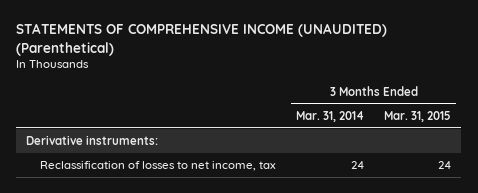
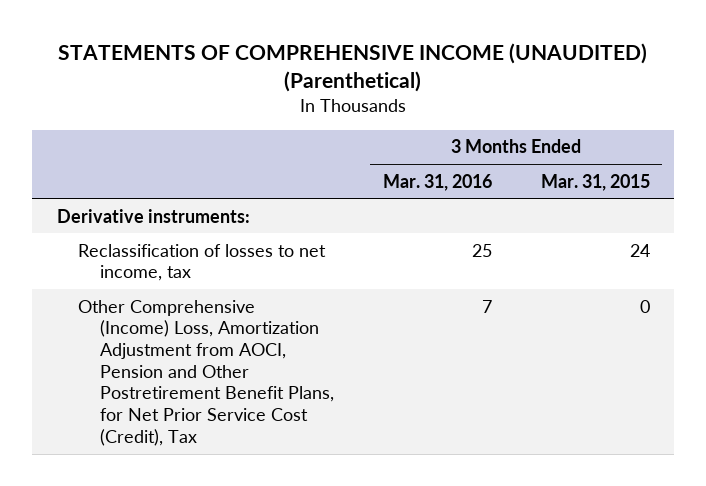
- | 3 Months Ended Mar. 31, 2014 | 3 Months Ended Mar. 31, 2015
+ | 3 Months Ended Mar. 31, 2016 | 3 Months Ended Mar. 31, 2015
+ Other Comprehensive (Income) Loss, Amortization Adjustment from AOCI, Pension and Other Postretirement Benefit Plans, for Net Prior Service Cost (Credit), Tax | 7 | 0

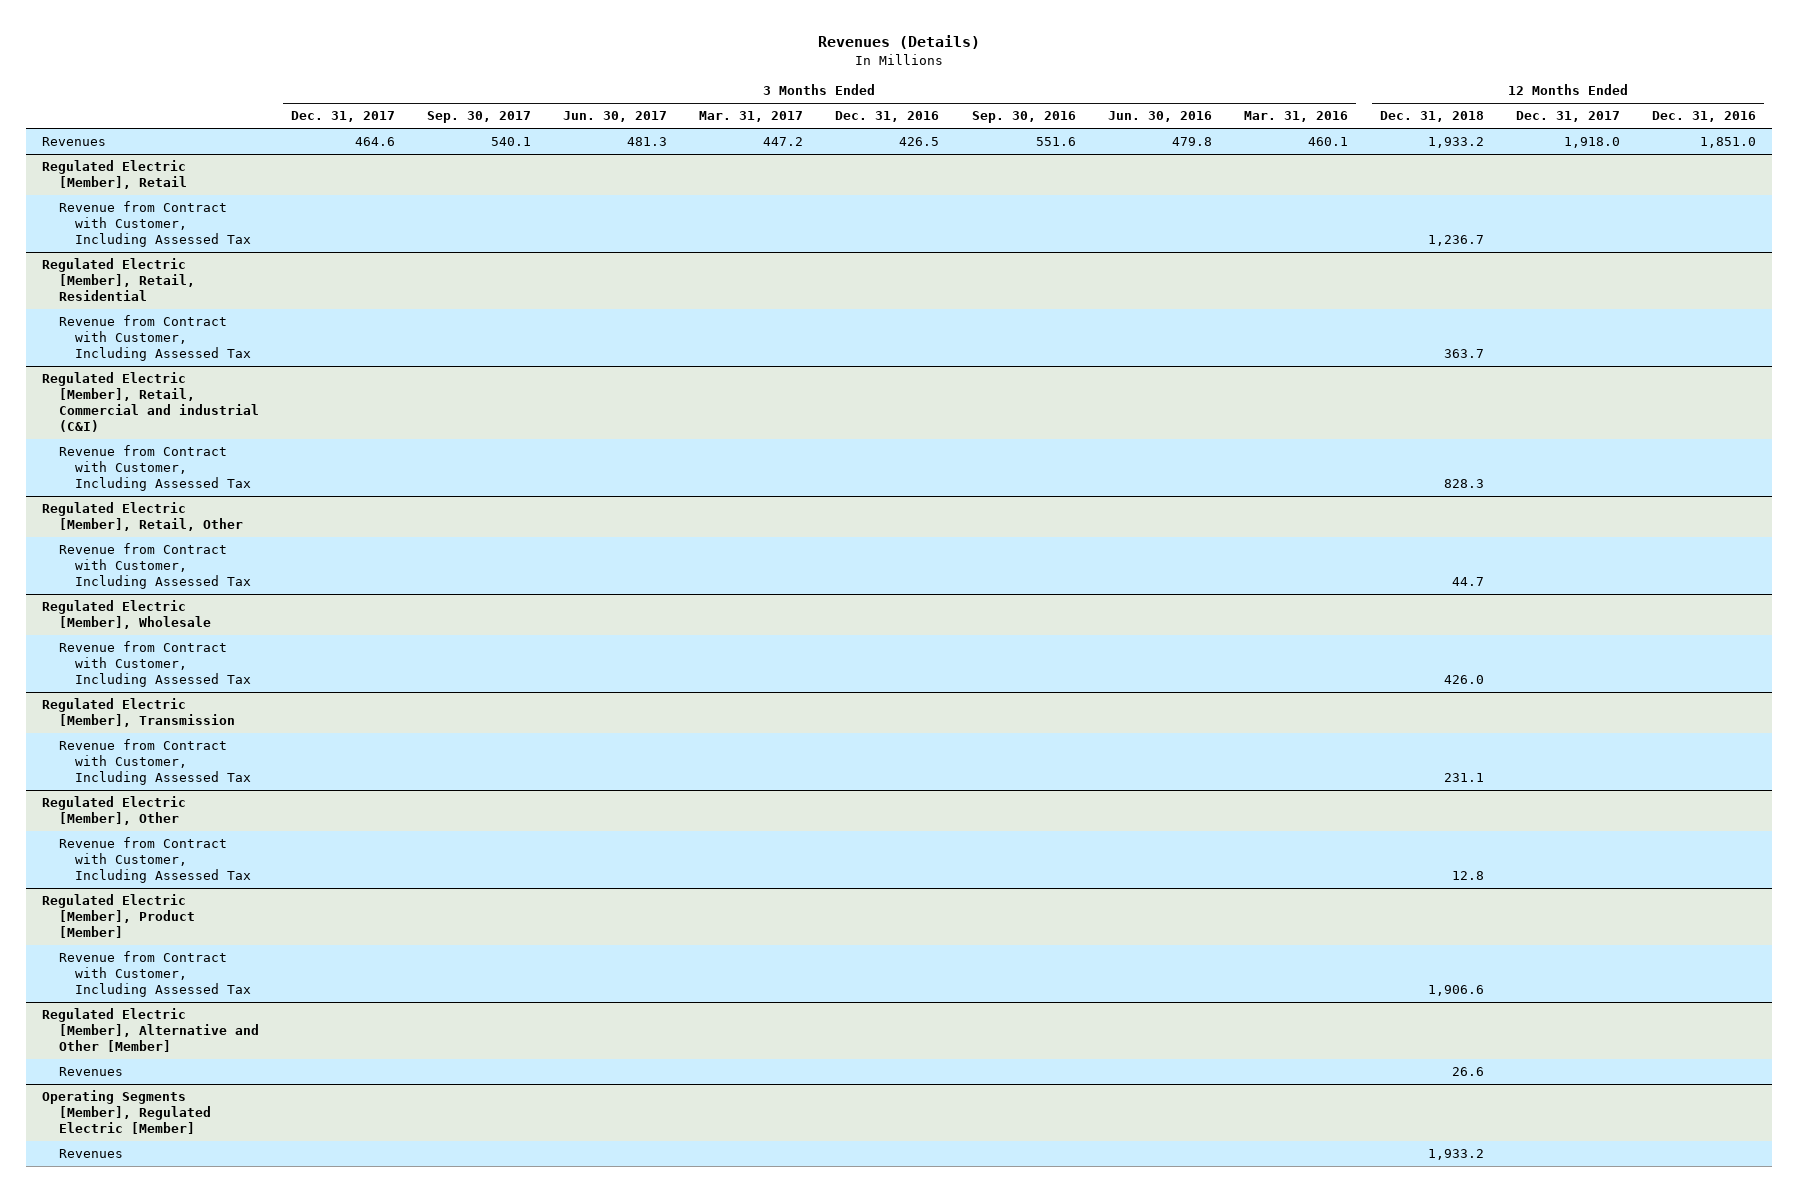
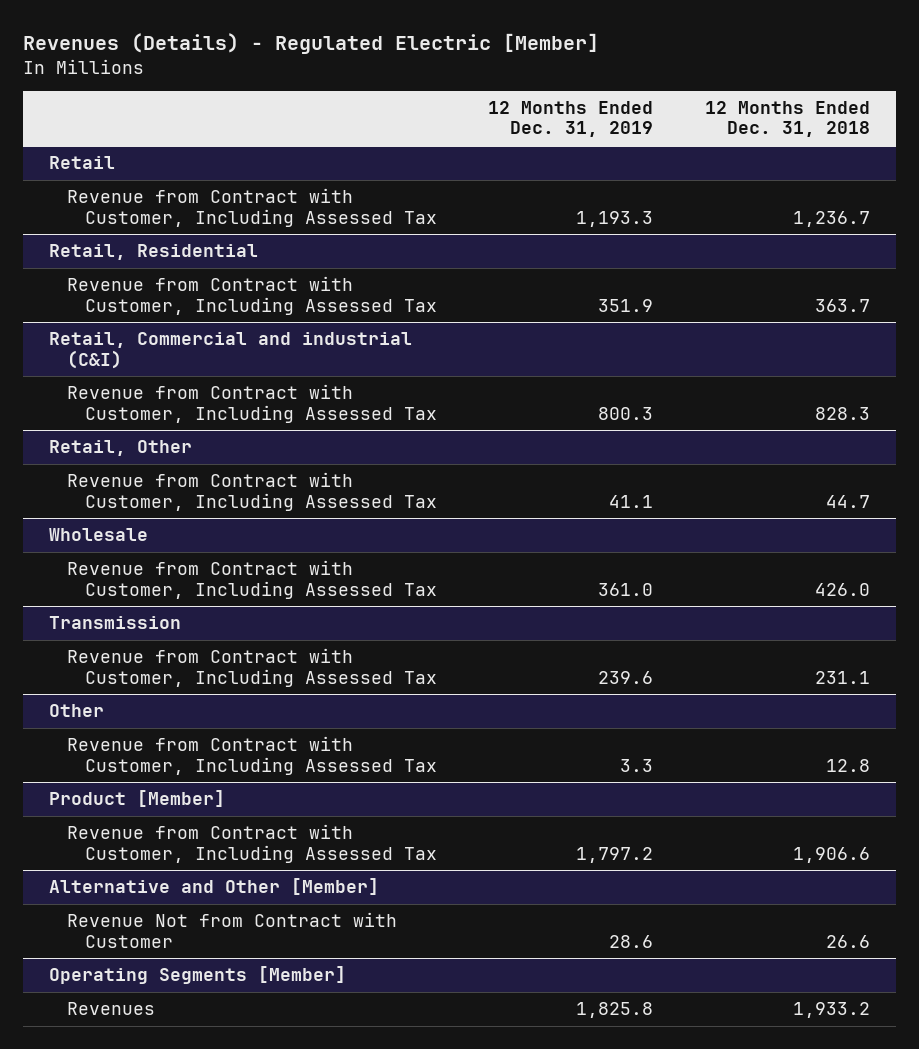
- Revenues (Details)
+ Revenues (Details) - Regulated Electric [Member]
- | 3 Months Ended Dec. 31, 2017 | 3 Months Ended Sep. 30, 2017 | 3 Months Ended Jun. 30, 2017 | 3 Months Ended Mar. 31, 2017 | 3 Months Ended Dec. 31, 2016 | 3 Months Ended Sep. 30, 2016 | 3 Months Ended Jun. 30, 2016 | 3 Months Ended Mar. 31, 2016 | 12 Months Ended Dec. 31, 2018 | 12 Months Ended Dec. 31, 2017 | 12 Months Ended Dec. 31, 2016
+ | 12 Months Ended Dec. 31, 2019 | 12 Months Ended Dec. 31, 2018
- Revenues | 464.6 | 540.1 | 481.3 | 447.2 | 426.5 | 551.6 | 479.8 | 460.1 | 1,933.2 | 1,918.0 | 1,851.0
- Regulated Electric [Member], Retail
+ Retail
- Regulated Electric [Member], Retail, Residential
+ Retail, Residential
- Regulated Electric [Member], Retail, Commercial and industrial (C&I)
+ Retail, Commercial and industrial (C&I)
- Regulated Electric [Member], Retail, Other
+ Retail, Other
- Regulated Electric [Member], Wholesale
+ Wholesale
- Regulated Electric [Member], Transmission
+ Transmission
- Regulated Electric [Member], Other
+ Other
- Regulated Electric [Member], Product [Member]
+ Product [Member]
- Regulated Electric [Member], Alternative and Other [Member]
- Revenues | | | | | | | | | 26.6 | |
- Operating Segments [Member], Regulated Electric [Member]
+ Alternative and Other [Member]
+ Revenue Not from Contract with Customer | 28.6 | 26.6
+ Operating Segments [Member]

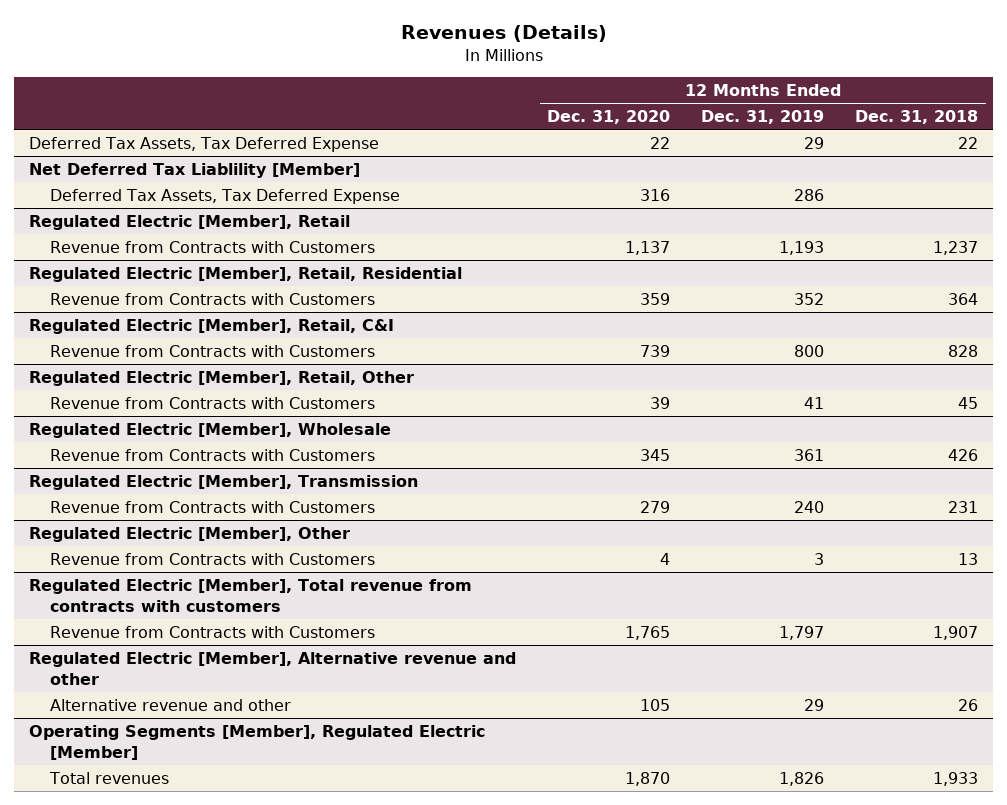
- Revenues (Details) - Regulated Electric [Member]
+ Revenues (Details)
- | 12 Months Ended Dec. 31, 2019 | 12 Months Ended Dec. 31, 2018
+ | 12 Months Ended Dec. 31, 2020 | 12 Months Ended Dec. 31, 2019 | 12 Months Ended Dec. 31, 2018
- Retail
- Revenue from Contract with Customer, Including Assessed Tax | 1,193.3 | 1,236.7
- Retail, Residential
- Revenue from Contract with Customer, Including Assessed Tax | 351.9 | 363.7
- Retail, Commercial and industrial (C&I)
- Revenue from Contract with Customer, Including Assessed Tax | 800.3 | 828.3
- Retail, Other
- Revenue from Contract with Customer, Including Assessed Tax | 41.1 | 44.7
- Wholesale
- Revenue from Contract with Customer, Including Assessed Tax | 361.0 | 426.0
- Transmission
- Revenue from Contract with Customer, Including Assessed Tax | 239.6 | 231.1
- Other
- Revenue from Contract with Customer, Including Assessed Tax | 3.3 | 12.8
- Product [Member]
- Revenue from Contract with Customer, Including Assessed Tax | 1,797.2 | 1,906.6
- Alternative and Other [Member]
- Revenue Not from Contract with Customer | 28.6 | 26.6
- Operating Segments [Member]
- Revenues | 1,825.8 | 1,933.2
+ Deferred Tax Assets, Tax Deferred Expense | 22 | 29 | 22
+ Net Deferred Tax Liablility [Member]
+ Deferred Tax Assets, Tax Deferred Expense | 316 | 286 |
+ Regulated Electric [Member], Retail
+ Revenue from Contracts with Customers | 1,137 | 1,193 | 1,237
+ Regulated Electric [Member], Retail, Residential
+ Revenue from Contracts with Customers | 359 | 352 | 364
+ Regulated Electric [Member], Retail, C&I
+ Revenue from Contracts with Customers | 739 | 800 | 828
+ Regulated Electric [Member], Retail, Other
+ Revenue from Contracts with Customers | 39 | 41 | 45
+ Regulated Electric [Member], Wholesale
+ Revenue from Contracts with Customers | 345 | 361 | 426
+ Regulated Electric [Member], Transmission
+ Revenue from Contracts with Customers | 279 | 240 | 231
+ Regulated Electric [Member], Other
+ Revenue from Contracts with Customers | 4 | 3 | 13
+ Regulated Electric [Member], Total revenue from contracts with customers
+ Revenue from Contracts with Customers | 1,765 | 1,797 | 1,907
+ Regulated Electric [Member], Alternative revenue and other
+ Alternative revenue and other | 105 | 29 | 26
+ Operating Segments [Member], Regulated Electric [Member]
+ Total revenues | 1,870 | 1,826 | 1,933

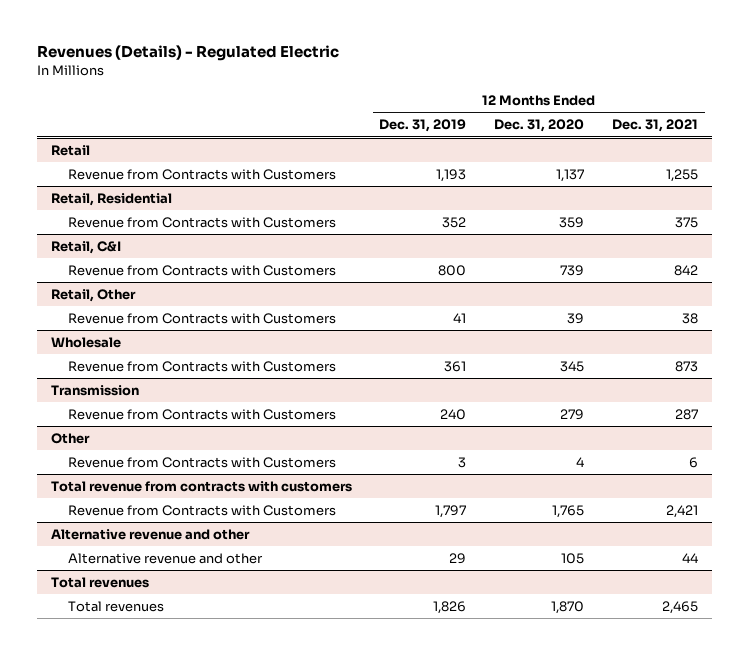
- Revenues (Details)
+ Revenues (Details) - Regulated Electric
- | 12 Months Ended Dec. 31, 2020 | 12 Months Ended Dec. 31, 2019 | 12 Months Ended Dec. 31, 2018
+ | 12 Months Ended Dec. 31, 2019 | 12 Months Ended Dec. 31, 2020 | 12 Months Ended Dec. 31, 2021
- Deferred Tax Assets, Tax Deferred Expense | 22 | 29 | 22
- Net Deferred Tax Liablility [Member]
- Deferred Tax Assets, Tax Deferred Expense | 316 | 286 |
- Regulated Electric [Member], Retail
+ Retail
- Regulated Electric [Member], Retail, Residential
+ Retail, Residential
- Regulated Electric [Member], Retail, C&I
+ Retail, C&I
- Regulated Electric [Member], Retail, Other
+ Retail, Other
- Regulated Electric [Member], Wholesale
+ Wholesale
- Regulated Electric [Member], Transmission
+ Transmission
- Regulated Electric [Member], Other
+ Other
- Regulated Electric [Member], Total revenue from contracts with customers
+ Total revenue from contracts with customers
- Regulated Electric [Member], Alternative revenue and other
+ Alternative revenue and other
- Operating Segments [Member], Regulated Electric [Member]
+ Total revenues

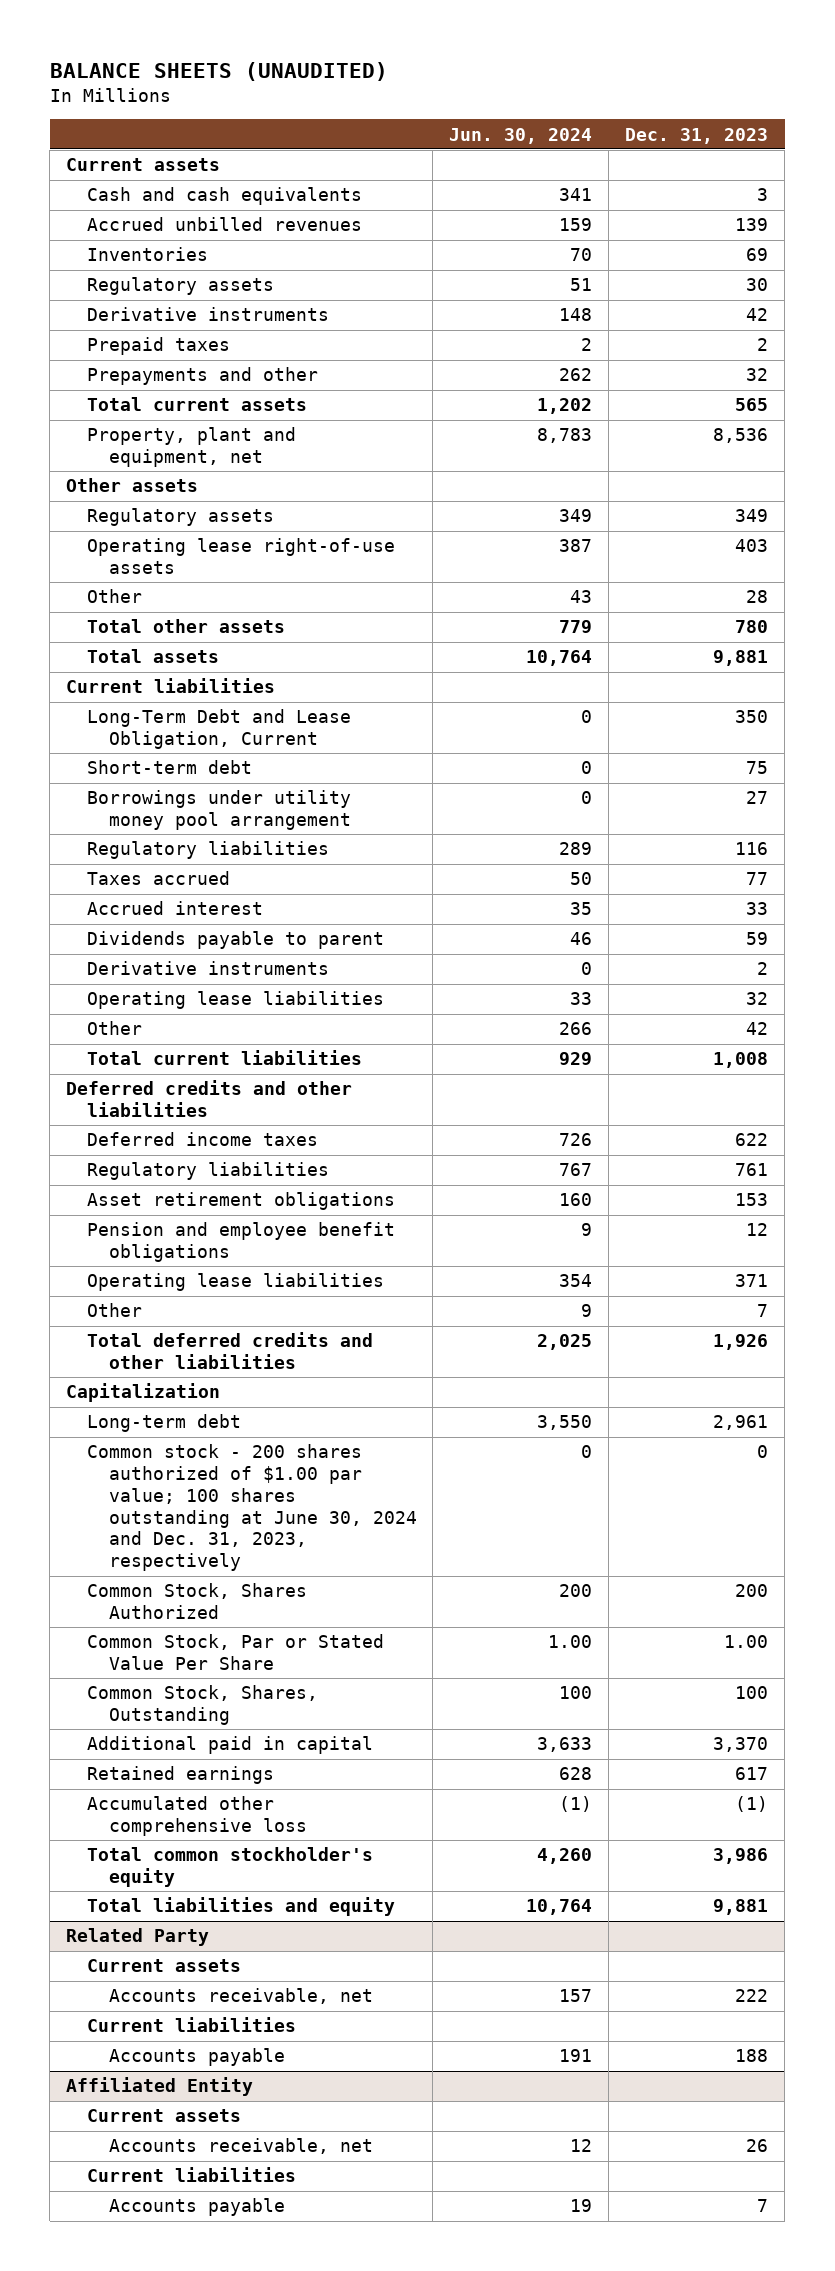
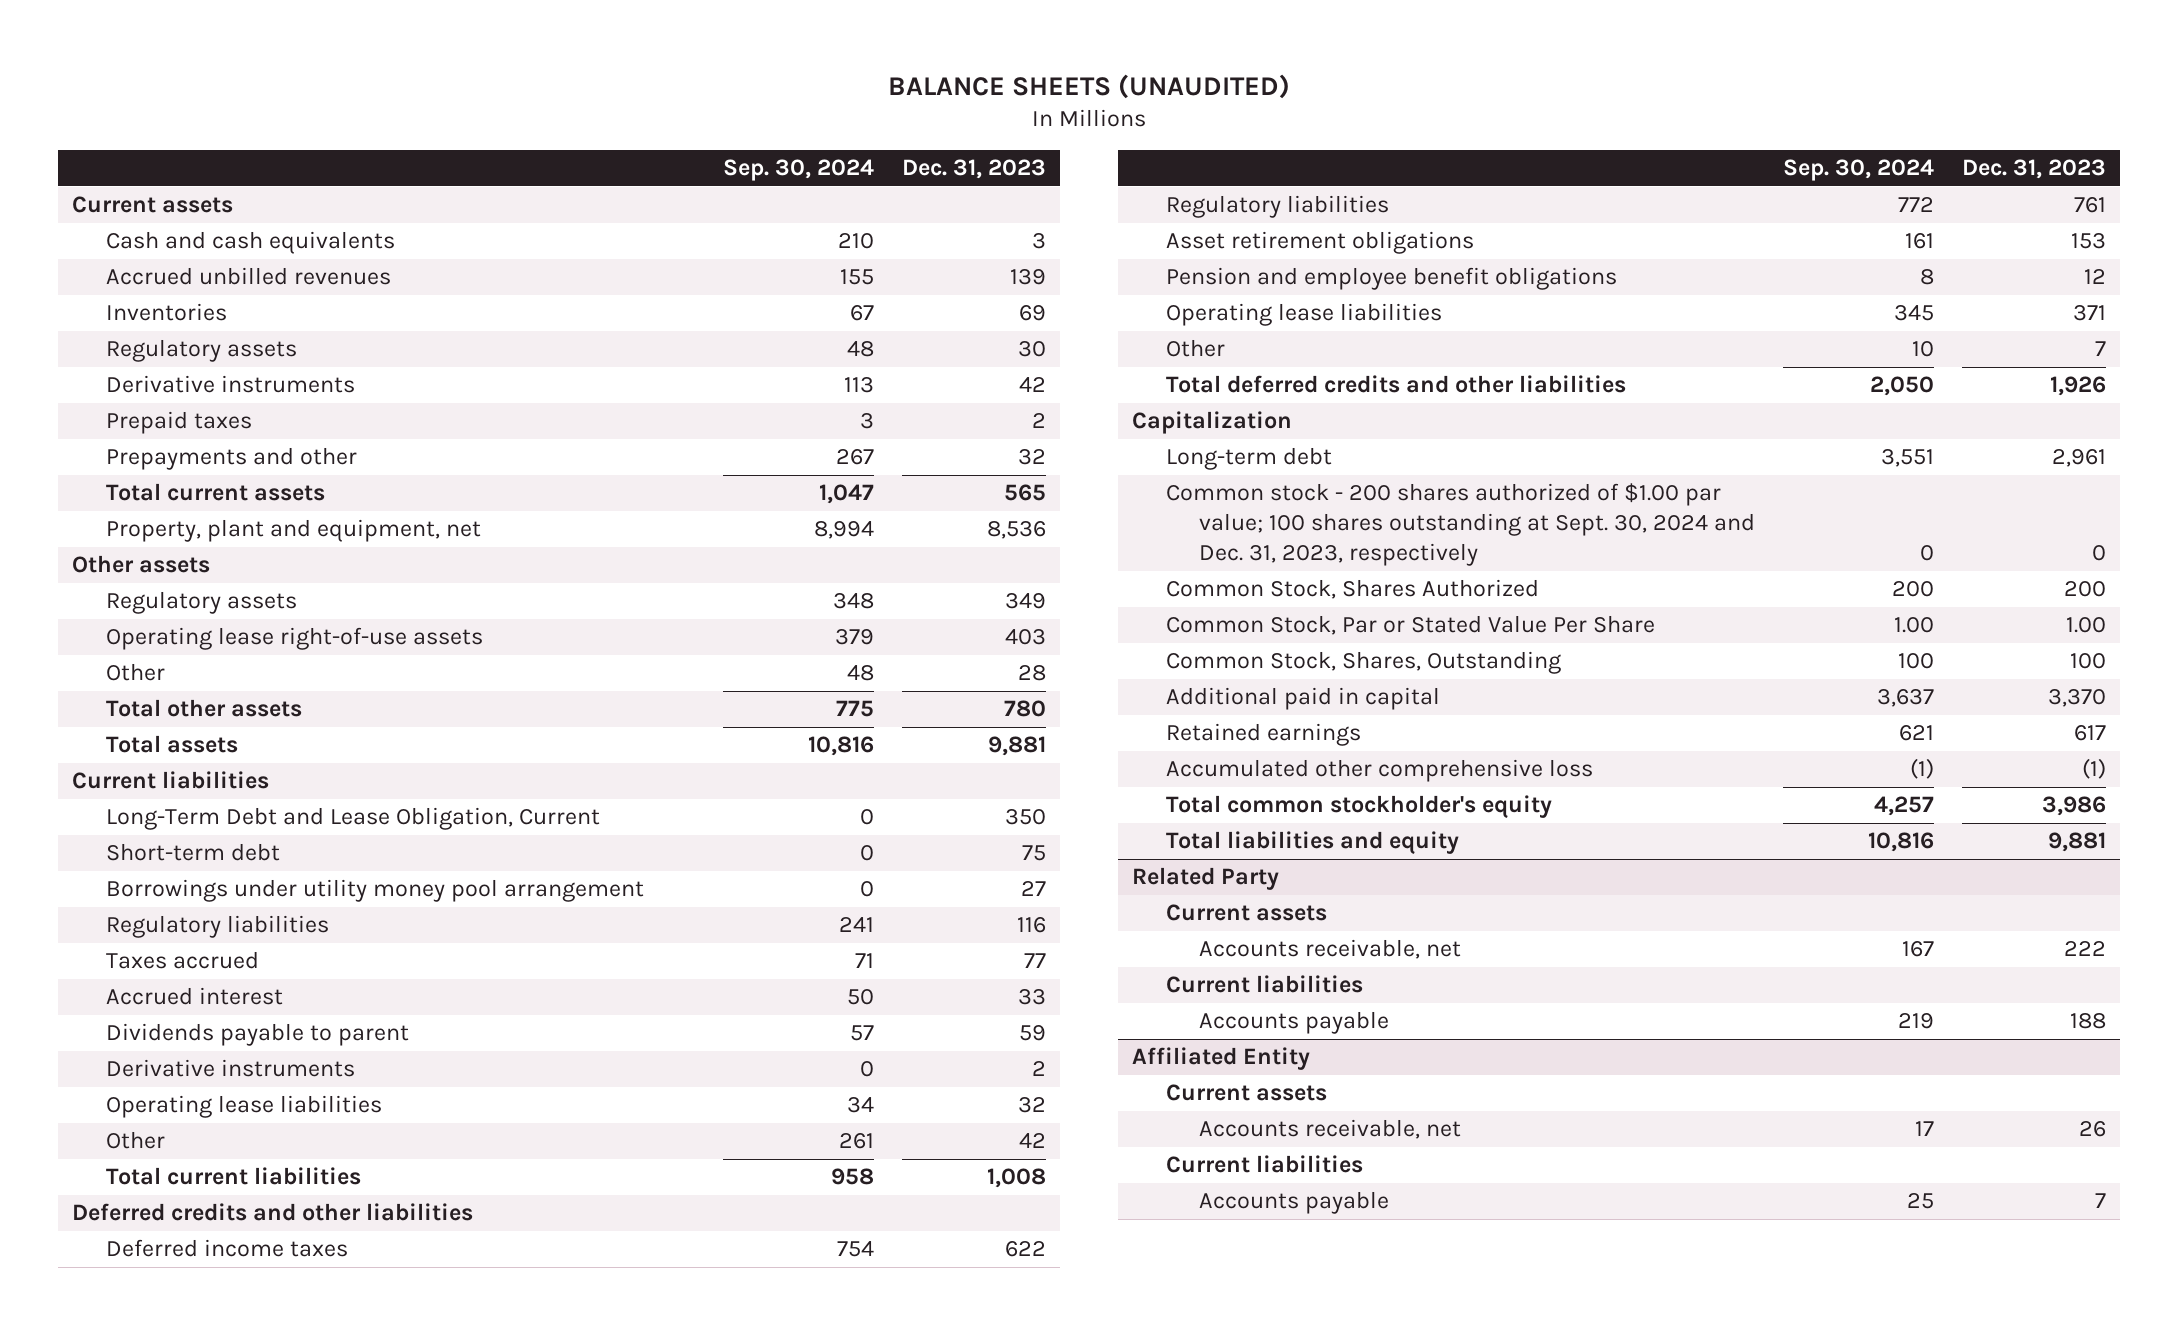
- | Jun. 30, 2024 | Dec. 31, 2023
+ | Sep. 30, 2024 | Dec. 31, 2023
- Common stock - 200 shares authorized of $1.00 par value; 100 shares outstanding at June 30, 2024 and Dec. 31, 2023, respectively | 0 | 0
+ Common stock - 200 shares authorized of $1.00 par value; 100 shares outstanding at Sept. 30, 2024 and Dec. 31, 2023, respectively | 0 | 0

